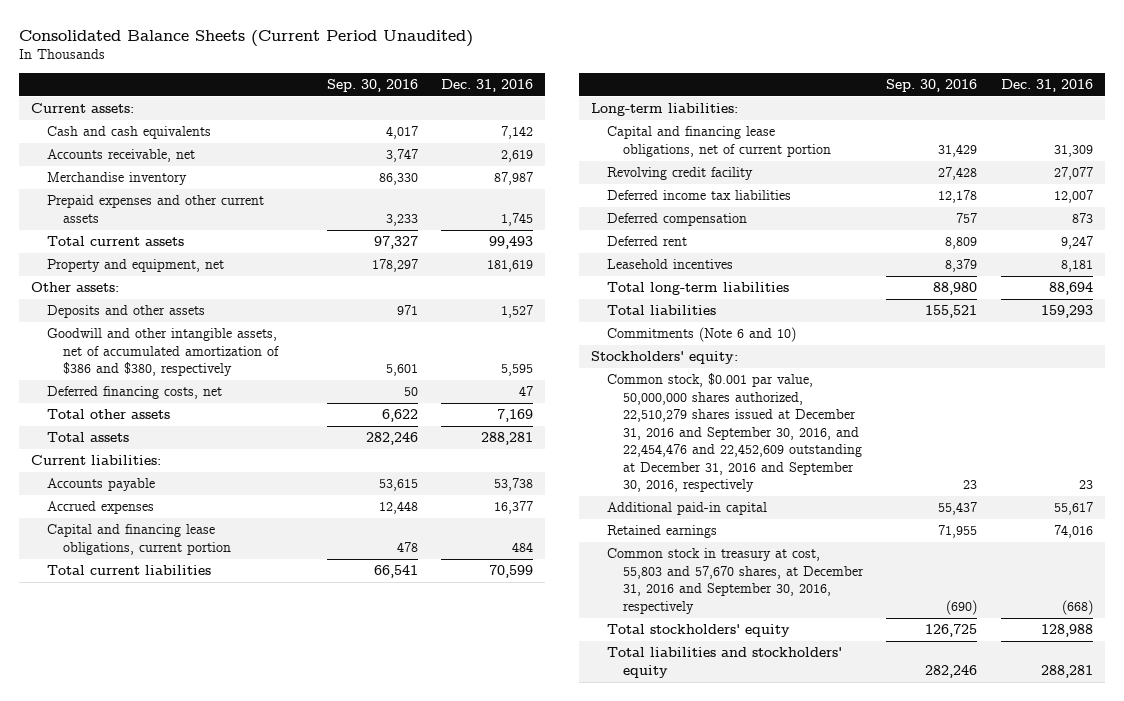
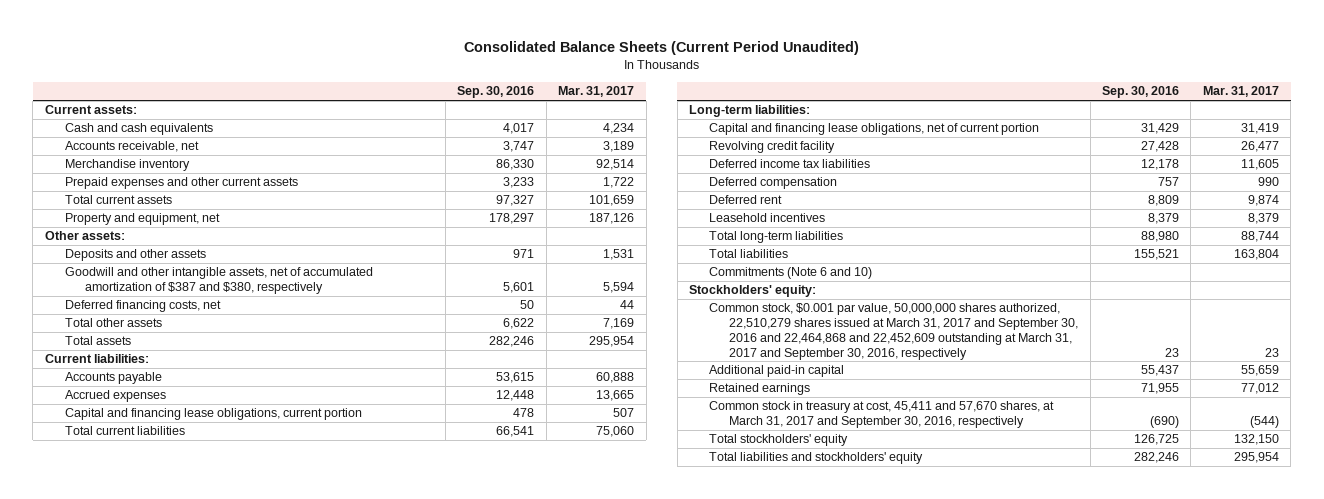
- | Sep. 30, 2016 | Dec. 31, 2016
+ | Sep. 30, 2016 | Mar. 31, 2017
- Goodwill and other intangible assets, net of accumulated amortization of $386 and $380, respectively | 5,601 | 5,595
+ Goodwill and other intangible assets, net of accumulated amortization of $387 and $380, respectively | 5,601 | 5,594
- Common stock, $0.001 par value, 50,000,000 shares authorized, 22,510,279 shares issued at December 31, 2016 and September 30, 2016, and 22,454,476 and 22,452,609 outstanding at December 31, 2016 and September 30, 2016, respectively | 23 | 23
+ Common stock, $0.001 par value, 50,000,000 shares authorized, 22,510,279 shares issued at March 31, 2017 and September 30, 2016 and 22,464,868 and 22,452,609 outstanding at March 31, 2017 and September 30, 2016, respectively | 23 | 23
- Common stock in treasury at cost, 55,803 and 57,670 shares, at December 31, 2016 and September 30, 2016, respectively | (690) | (668)
+ Common stock in treasury at cost, 45,411 and 57,670 shares, at March 31, 2017 and September 30, 2016, respectively | (690) | (544)

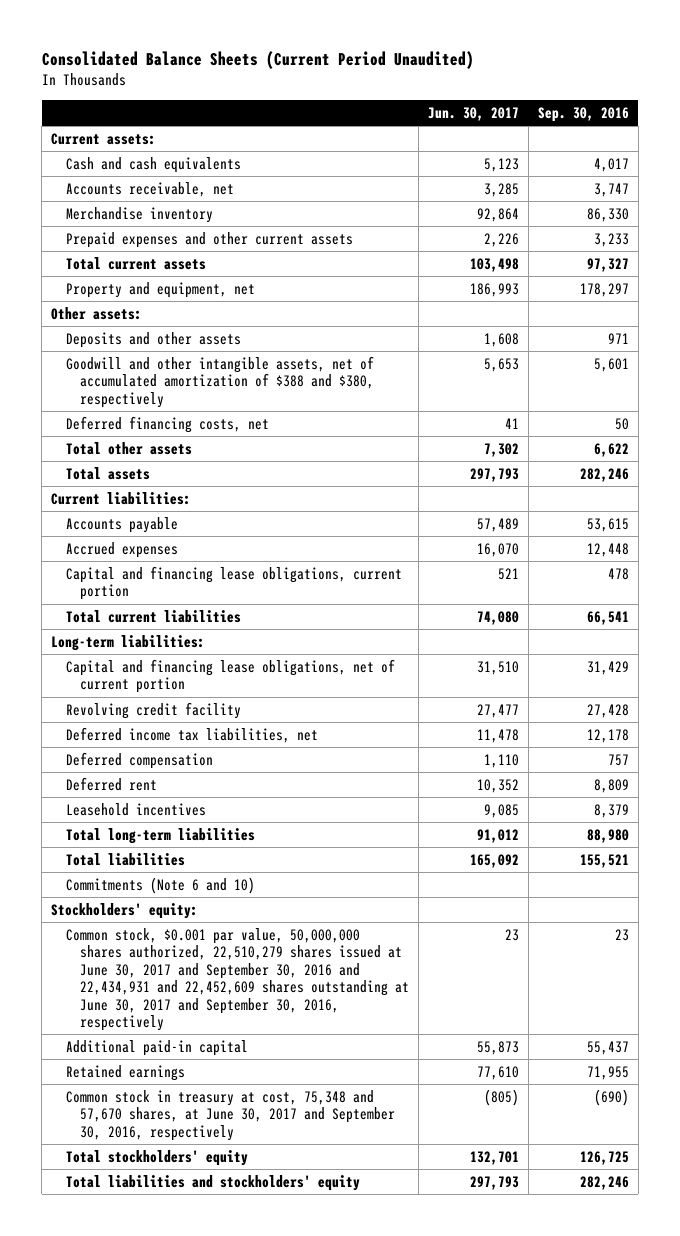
- | Sep. 30, 2016 | Mar. 31, 2017
+ | Jun. 30, 2017 | Sep. 30, 2016
- Goodwill and other intangible assets, net of accumulated amortization of $387 and $380, respectively | 5,601 | 5,594
+ Goodwill and other intangible assets, net of accumulated amortization of $388 and $380, respectively | 5,653 | 5,601
- Deferred income tax liabilities | 12,178 | 11,605
+ Deferred income tax liabilities, net | 11,478 | 12,178
- Common stock, $0.001 par value, 50,000,000 shares authorized, 22,510,279 shares issued at March 31, 2017 and September 30, 2016 and 22,464,868 and 22,452,609 outstanding at March 31, 2017 and September 30, 2016, respectively | 23 | 23
+ Common stock, $0.001 par value, 50,000,000 shares authorized, 22,510,279 shares issued at June 30, 2017 and September 30, 2016 and 22,434,931 and 22,452,609 shares outstanding at June 30, 2017 and September 30, 2016, respectively | 23 | 23
- Common stock in treasury at cost, 45,411 and 57,670 shares, at March 31, 2017 and September 30, 2016, respectively | (690) | (544)
+ Common stock in treasury at cost, 75,348 and 57,670 shares, at June 30, 2017 and September 30, 2016, respectively | (805) | (690)

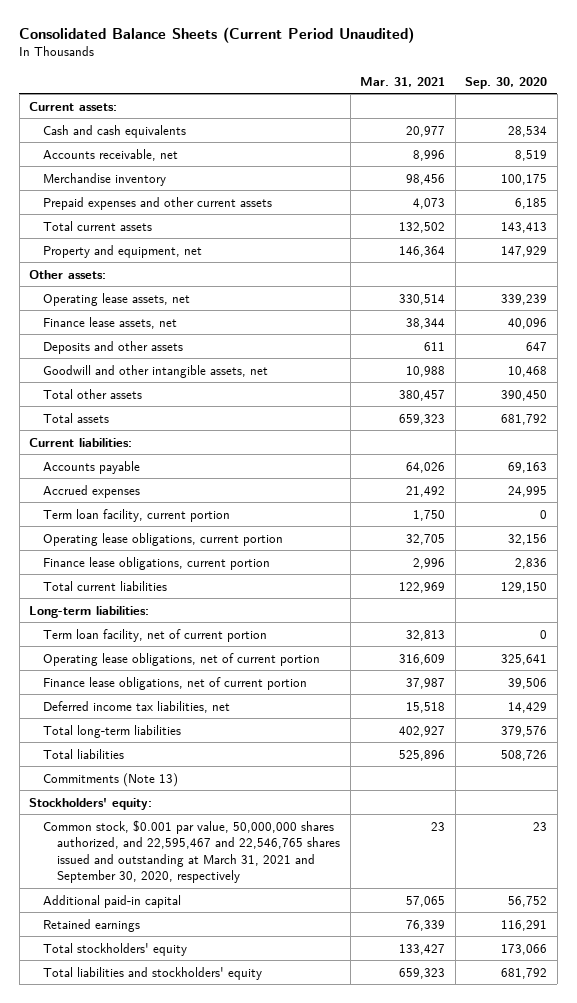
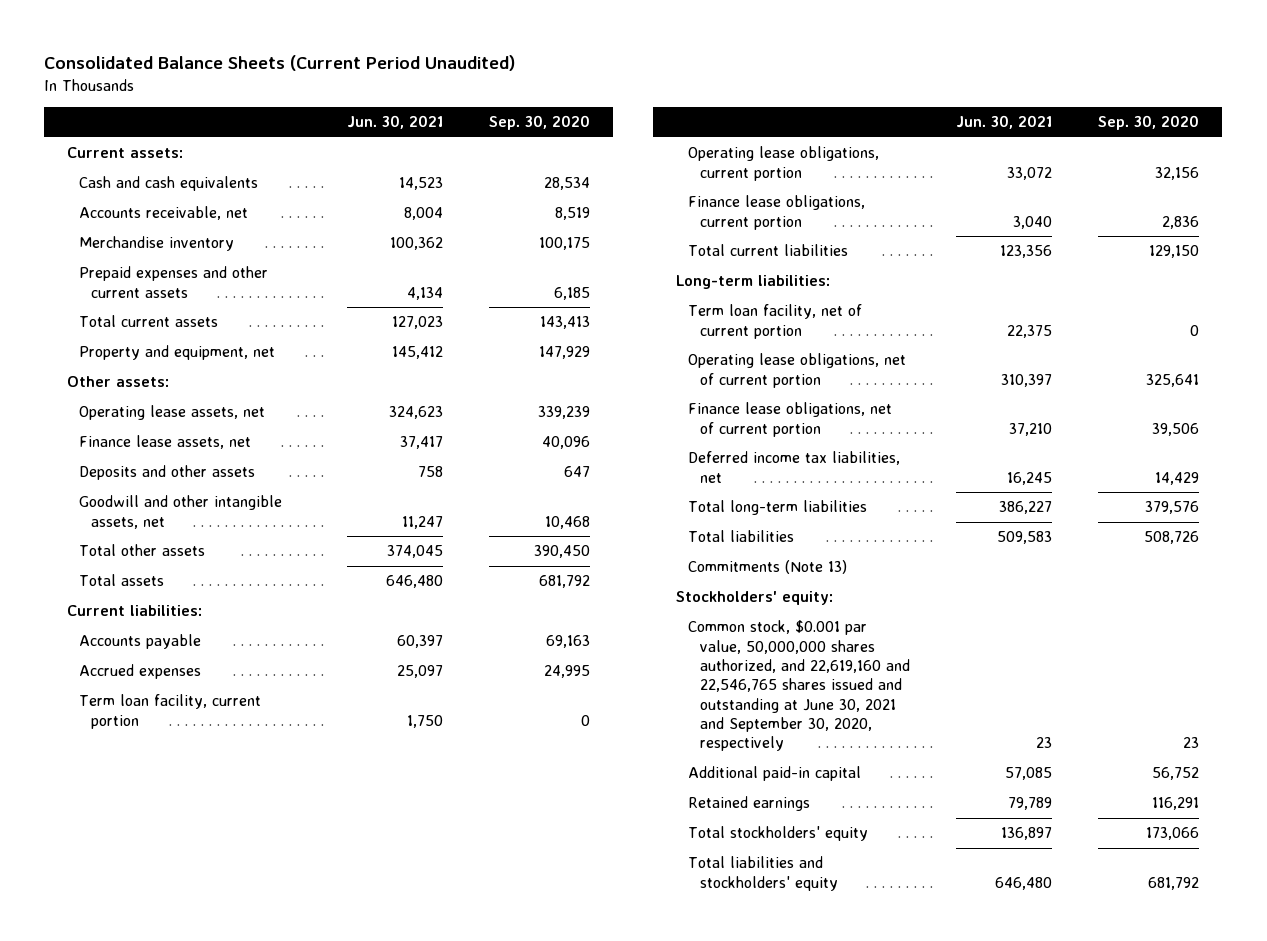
- | Mar. 31, 2021 | Sep. 30, 2020
+ | Jun. 30, 2021 | Sep. 30, 2020
- Common stock, $0.001 par value, 50,000,000 shares authorized, and 22,595,467 and 22,546,765 shares issued and outstanding at March 31, 2021 and September 30, 2020, respectively | 23 | 23
+ Common stock, $0.001 par value, 50,000,000 shares authorized, and 22,619,160 and 22,546,765 shares issued and outstanding at June 30, 2021 and September 30, 2020, respectively | 23 | 23

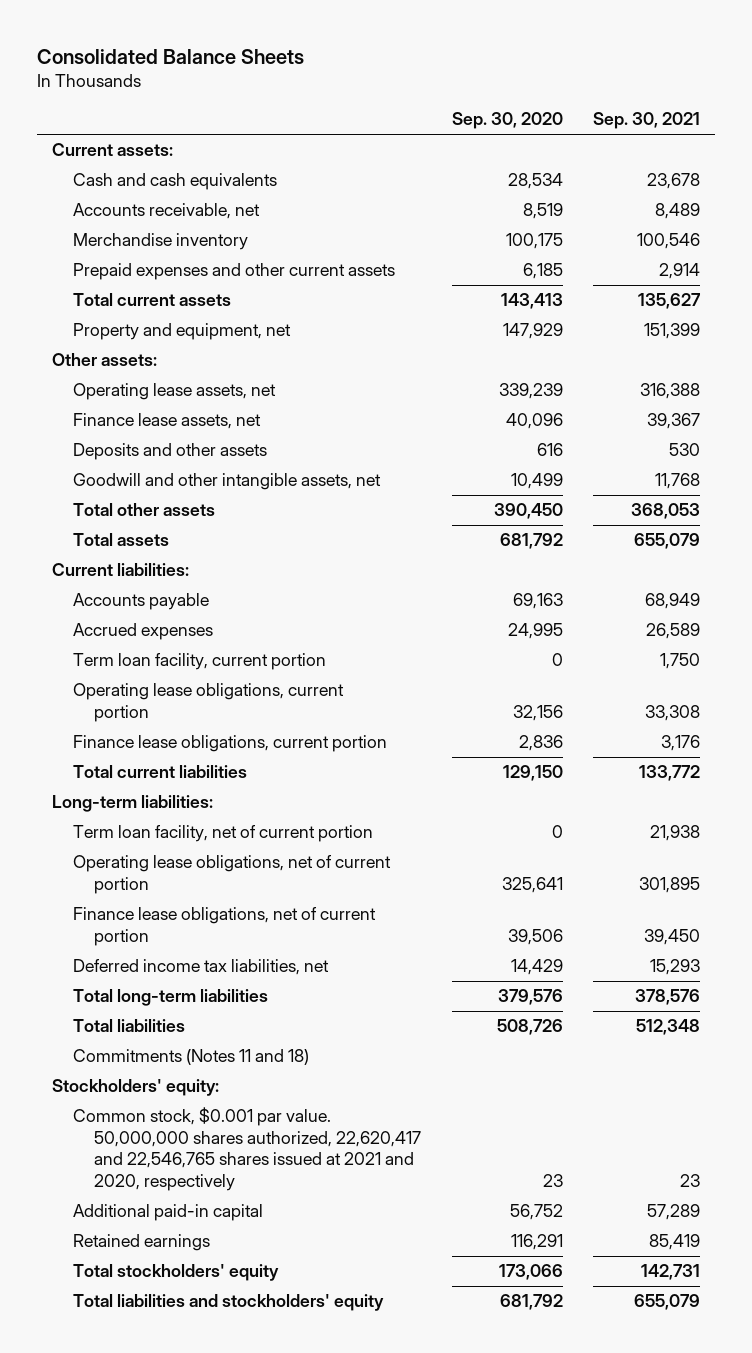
- Consolidated Balance Sheets (Current Period Unaudited)
+ Consolidated Balance Sheets
- | Jun. 30, 2021 | Sep. 30, 2020
+ | Sep. 30, 2020 | Sep. 30, 2021
- Deposits and other assets | 758 | 647
- Goodwill and other intangible assets, net | 11,247 | 10,468
+ Deposits and other assets | 616 | 530
+ Goodwill and other intangible assets, net | 10,499 | 11,768
- Commitments (Note 13)
+ Commitments (Notes 11 and 18)
- Common stock, $0.001 par value, 50,000,000 shares authorized, and 22,619,160 and 22,546,765 shares issued and outstanding at June 30, 2021 and September 30, 2020, respectively | 23 | 23
+ Common stock, $0.001 par value. 50,000,000 shares authorized, 22,620,417 and 22,546,765 shares issued at 2021 and 2020, respectively | 23 | 23

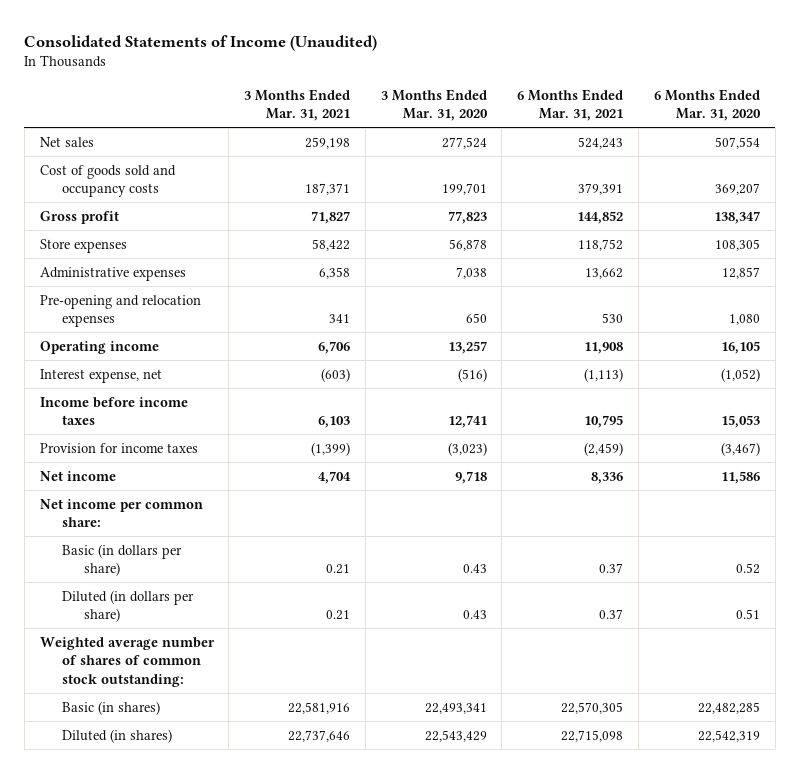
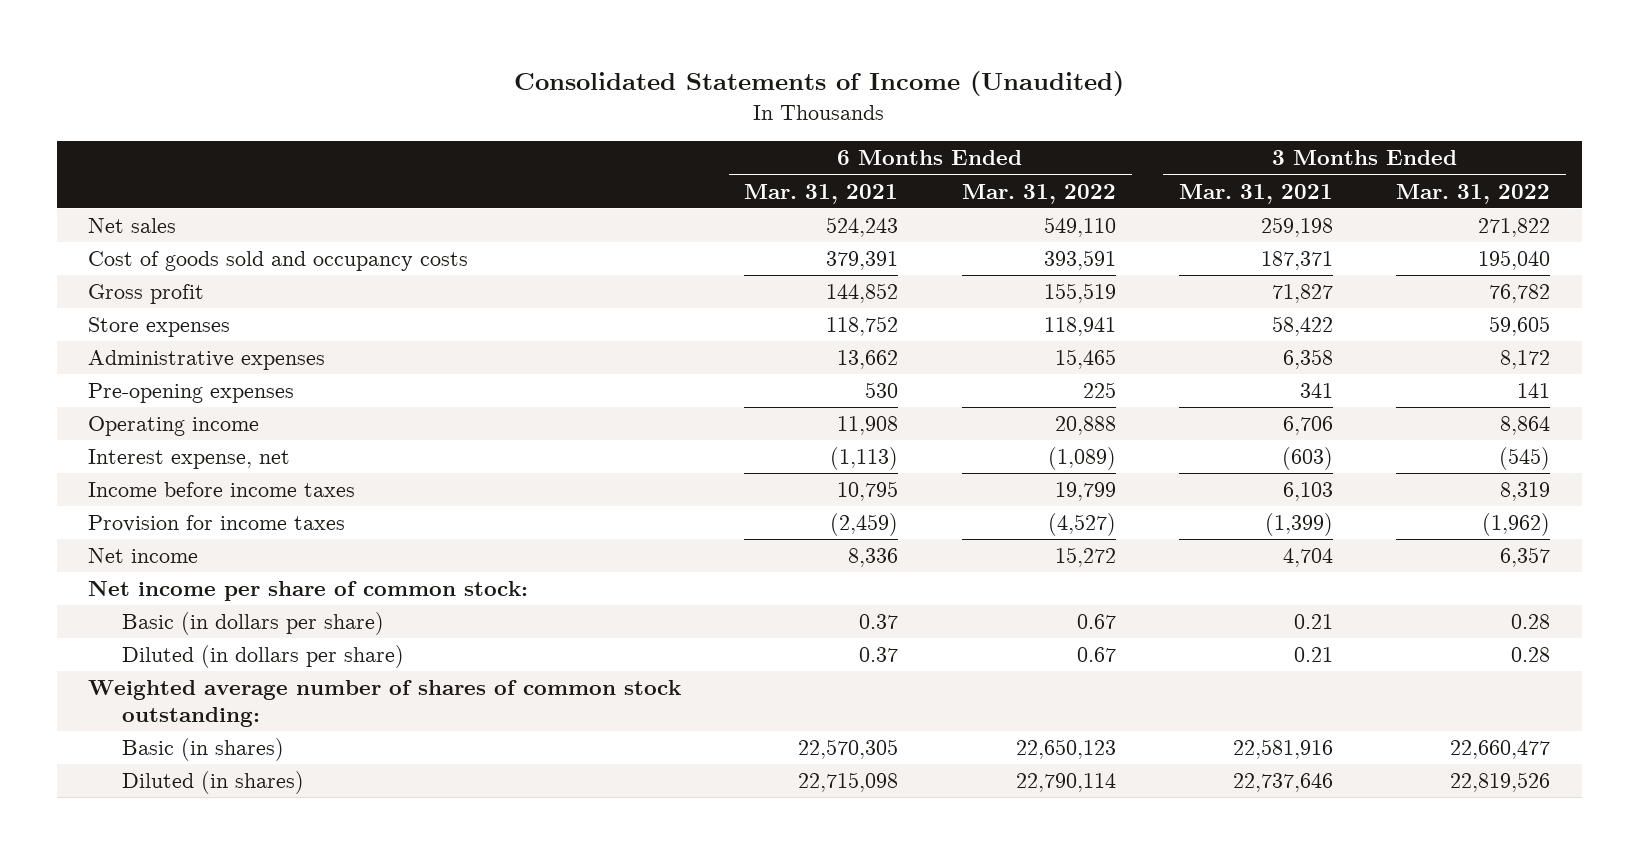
- | 3 Months Ended Mar. 31, 2021 | 3 Months Ended Mar. 31, 2020 | 6 Months Ended Mar. 31, 2021 | 6 Months Ended Mar. 31, 2020
+ | 6 Months Ended Mar. 31, 2021 | 6 Months Ended Mar. 31, 2022 | 3 Months Ended Mar. 31, 2021 | 3 Months Ended Mar. 31, 2022
- Pre-opening and relocation expenses | 341 | 650 | 530 | 1,080
+ Pre-opening expenses | 530 | 225 | 341 | 141
- Net income per common share:
+ Net income per share of common stock:

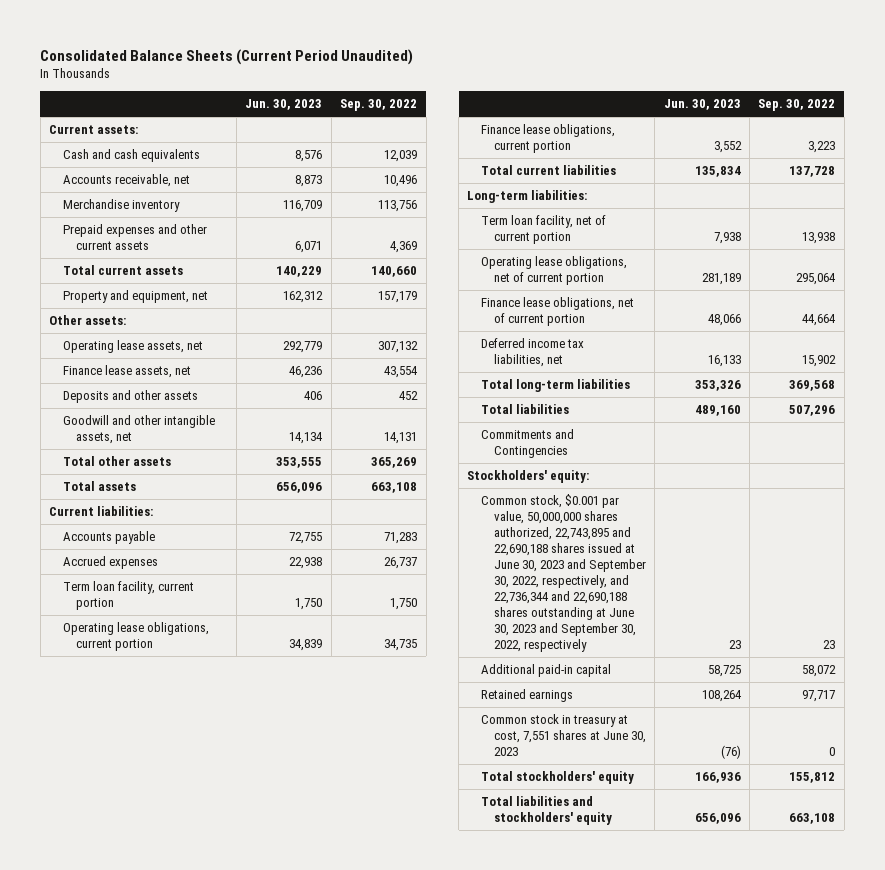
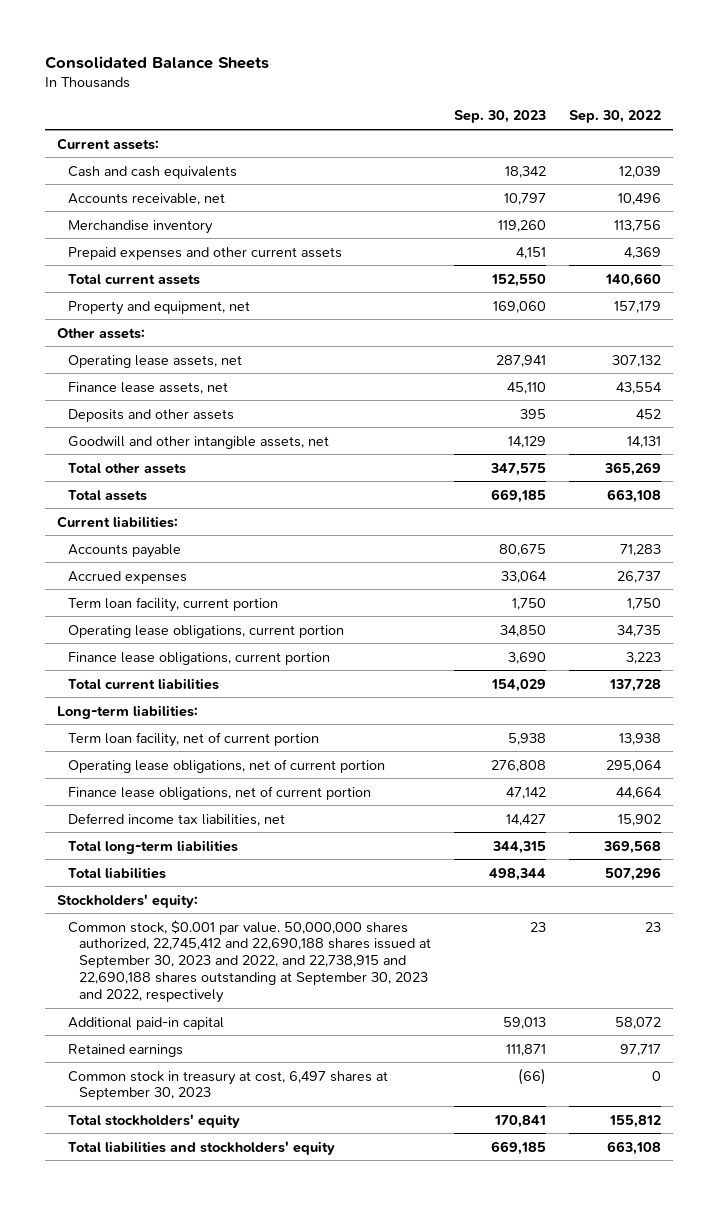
- Consolidated Balance Sheets (Current Period Unaudited)
+ Consolidated Balance Sheets
- | Jun. 30, 2023 | Sep. 30, 2022
+ | Sep. 30, 2023 | Sep. 30, 2022
- Commitments and Contingencies
- Common stock, $0.001 par value, 50,000,000 shares authorized, 22,743,895 and 22,690,188 shares issued at June 30, 2023 and September 30, 2022, respectively, and 22,736,344 and 22,690,188 shares outstanding at June 30, 2023 and September 30, 2022, respectively | 23 | 23
+ Common stock, $0.001 par value. 50,000,000 shares authorized, 22,745,412 and 22,690,188 shares issued at September 30, 2023 and 2022, and 22,738,915 and 22,690,188 shares outstanding at September 30, 2023 and 2022, respectively | 23 | 23
- Common stock in treasury at cost, 7,551 shares at June 30, 2023 | (76) | 0
+ Common stock in treasury at cost, 6,497 shares at September 30, 2023 | (66) | 0

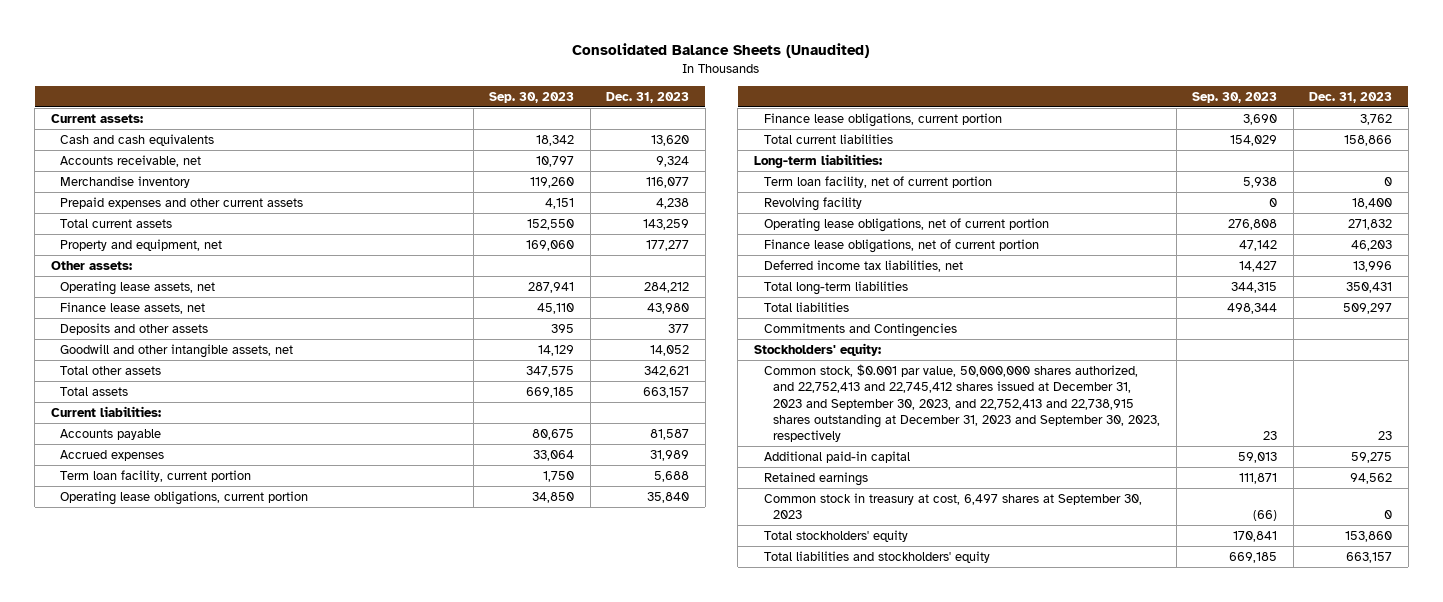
- Consolidated Balance Sheets
+ Consolidated Balance Sheets (Unaudited)
- | Sep. 30, 2023 | Sep. 30, 2022
+ | Sep. 30, 2023 | Dec. 31, 2023
+ Revolving facility | 0 | 18,400
+ Commitments and Contingencies
- Common stock, $0.001 par value. 50,000,000 shares authorized, 22,745,412 and 22,690,188 shares issued at September 30, 2023 and 2022, and 22,738,915 and 22,690,188 shares outstanding at September 30, 2023 and 2022, respectively | 23 | 23
+ Common stock, $0.001 par value, 50,000,000 shares authorized, and 22,752,413 and 22,745,412 shares issued at December 31, 2023 and September 30, 2023, and 22,752,413 and 22,738,915 shares outstanding at December 31, 2023 and September 30, 2023, respectively | 23 | 23

